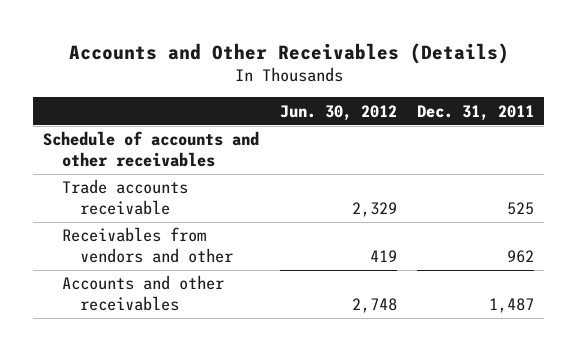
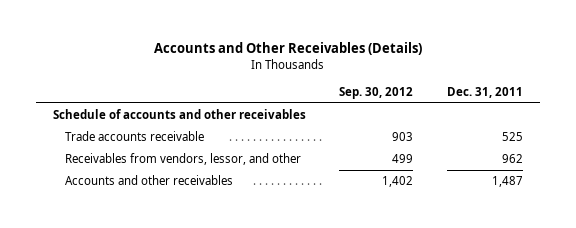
- | Jun. 30, 2012 | Dec. 31, 2011
+ | Sep. 30, 2012 | Dec. 31, 2011
- Receivables from vendors and other | 419 | 962
+ Receivables from vendors, lessor, and other | 499 | 962

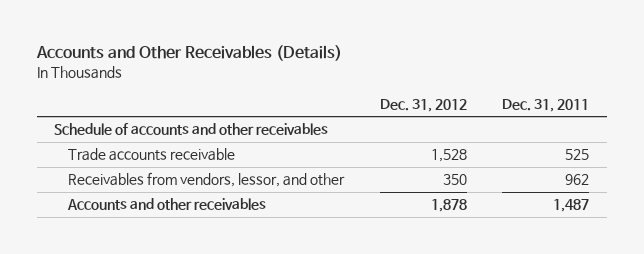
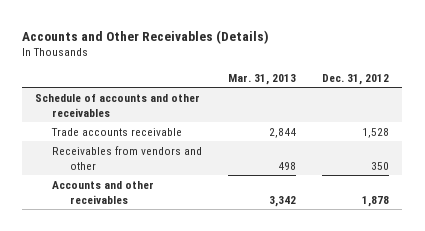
- | Dec. 31, 2012 | Dec. 31, 2011
+ | Mar. 31, 2013 | Dec. 31, 2012
- Receivables from vendors, lessor, and other | 350 | 962
+ Receivables from vendors and other | 498 | 350

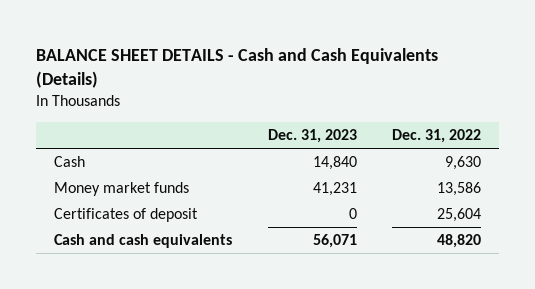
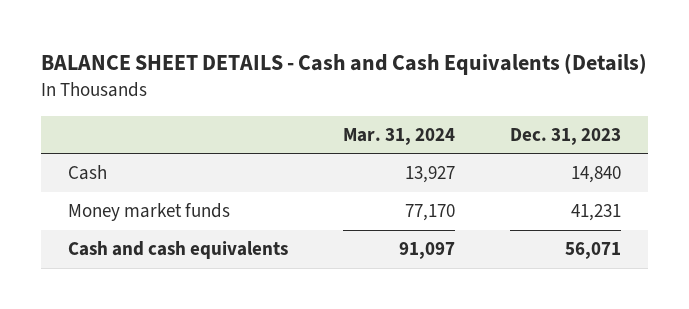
- | Dec. 31, 2023 | Dec. 31, 2022
+ | Mar. 31, 2024 | Dec. 31, 2023
- Certificates of deposit | 0 | 25,604

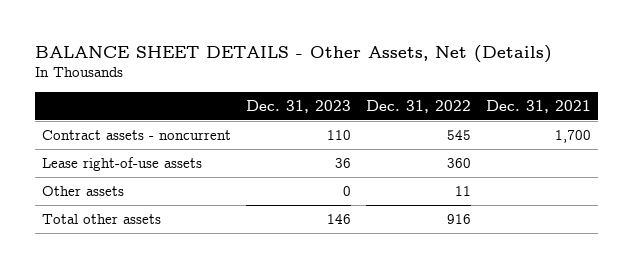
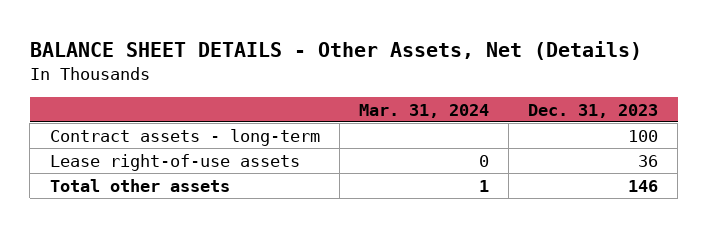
- | Dec. 31, 2023 | Dec. 31, 2022 | Dec. 31, 2021
+ | Mar. 31, 2024 | Dec. 31, 2023
- Contract assets - noncurrent | 110 | 545 | 1,700
+ Contract assets - long-term | | 100
- Other assets | 0 | 11 |

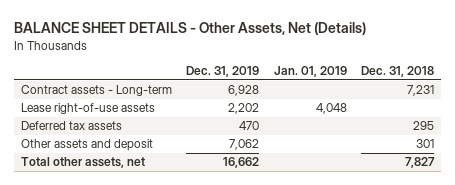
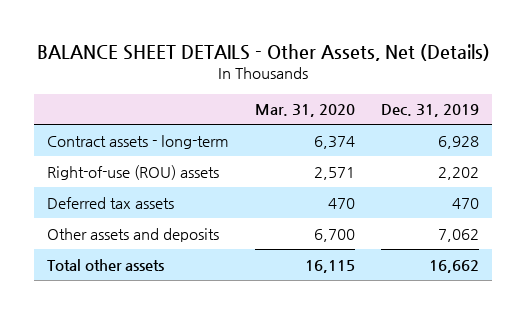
- | Dec. 31, 2019 | Jan. 01, 2019 | Dec. 31, 2018
+ | Mar. 31, 2020 | Dec. 31, 2019
- Contract assets - Long-term | 6,928 | | 7,231
- Lease right-of-use assets | 2,202 | 4,048 |
+ Contract assets - long-term | 6,374 | 6,928
+ Right-of-use (ROU) assets | 2,571 | 2,202
- Other assets and deposit | 7,062 | | 301
- Total other assets, net | 16,662 | | 7,827
+ Other assets and deposits | 6,700 | 7,062
+ Total other assets | 16,115 | 16,662

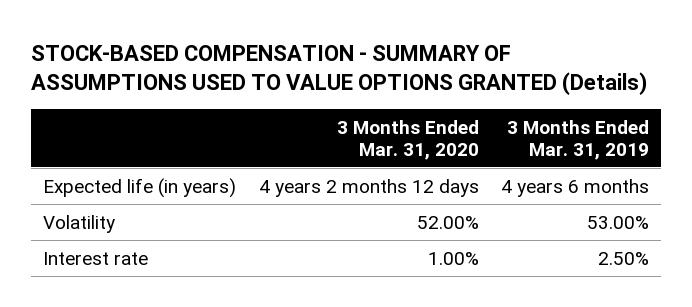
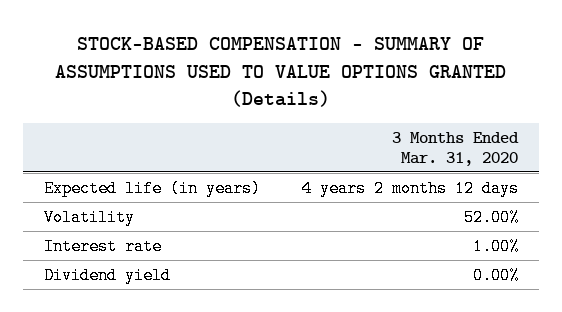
- | 3 Months Ended Mar. 31, 2020 | 3 Months Ended Mar. 31, 2019
+ | 3 Months Ended Mar. 31, 2020
+ Dividend yield | 0.00%

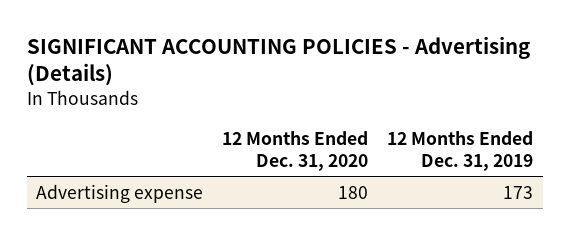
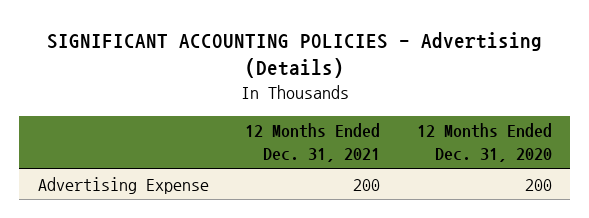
- | 12 Months Ended Dec. 31, 2020 | 12 Months Ended Dec. 31, 2019
+ | 12 Months Ended Dec. 31, 2021 | 12 Months Ended Dec. 31, 2020
- Advertising expense | 180 | 173
+ Advertising Expense | 200 | 200

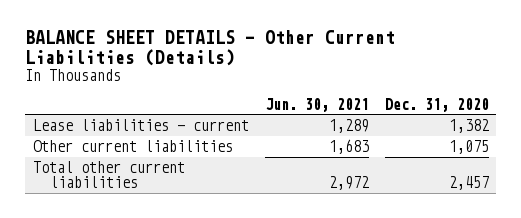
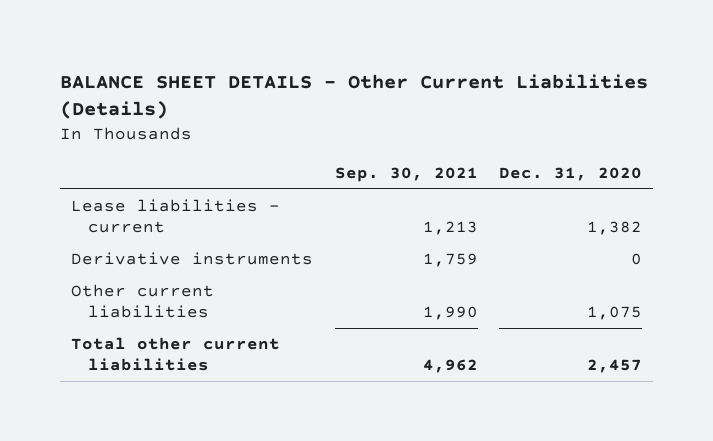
- | Jun. 30, 2021 | Dec. 31, 2020
+ | Sep. 30, 2021 | Dec. 31, 2020
+ Derivative instruments | 1,759 | 0

